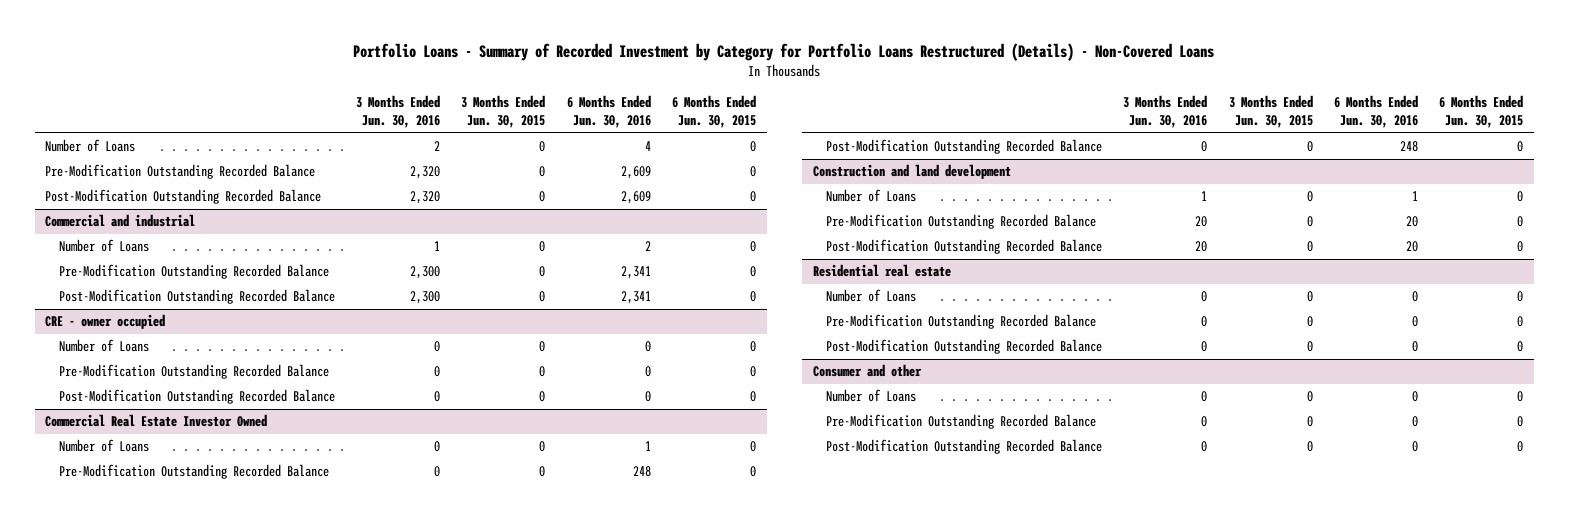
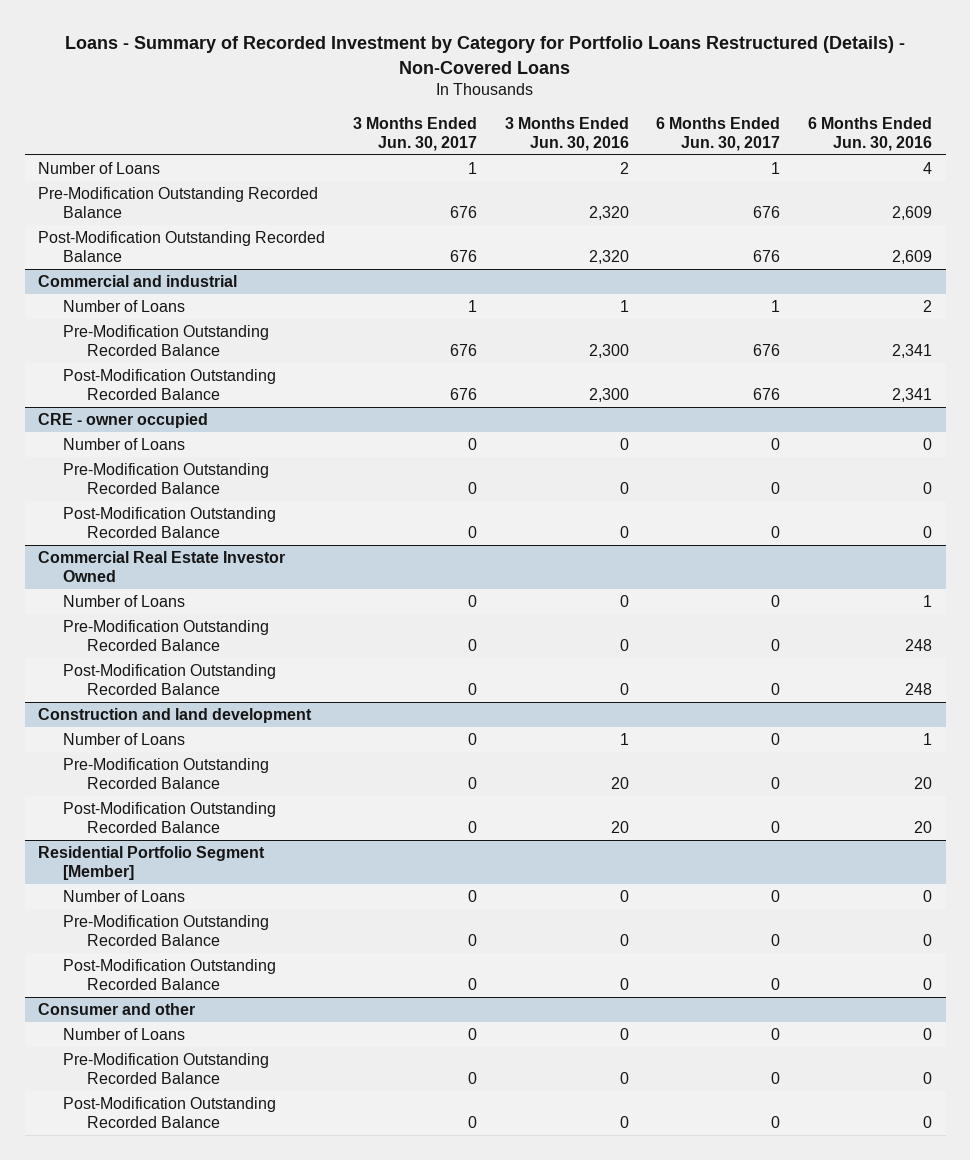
- Portfolio Loans - Summary of Recorded Investment by Category for Portfolio Loans Restructured (Details) - Non-Covered Loans
+ Loans - Summary of Recorded Investment by Category for Portfolio Loans Restructured (Details) - Non-Covered Loans
- | 3 Months Ended Jun. 30, 2016 | 3 Months Ended Jun. 30, 2015 | 6 Months Ended Jun. 30, 2016 | 6 Months Ended Jun. 30, 2015
+ | 3 Months Ended Jun. 30, 2017 | 3 Months Ended Jun. 30, 2016 | 6 Months Ended Jun. 30, 2017 | 6 Months Ended Jun. 30, 2016
- Residential real estate
+ Residential Portfolio Segment [Member]

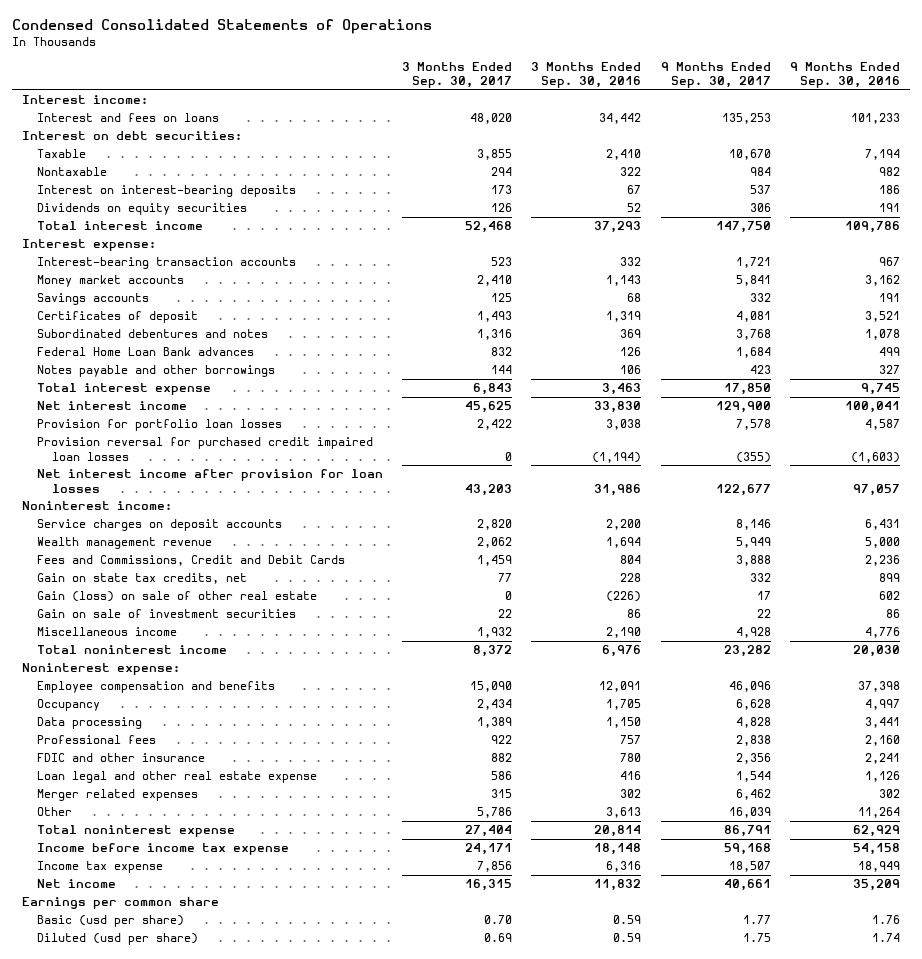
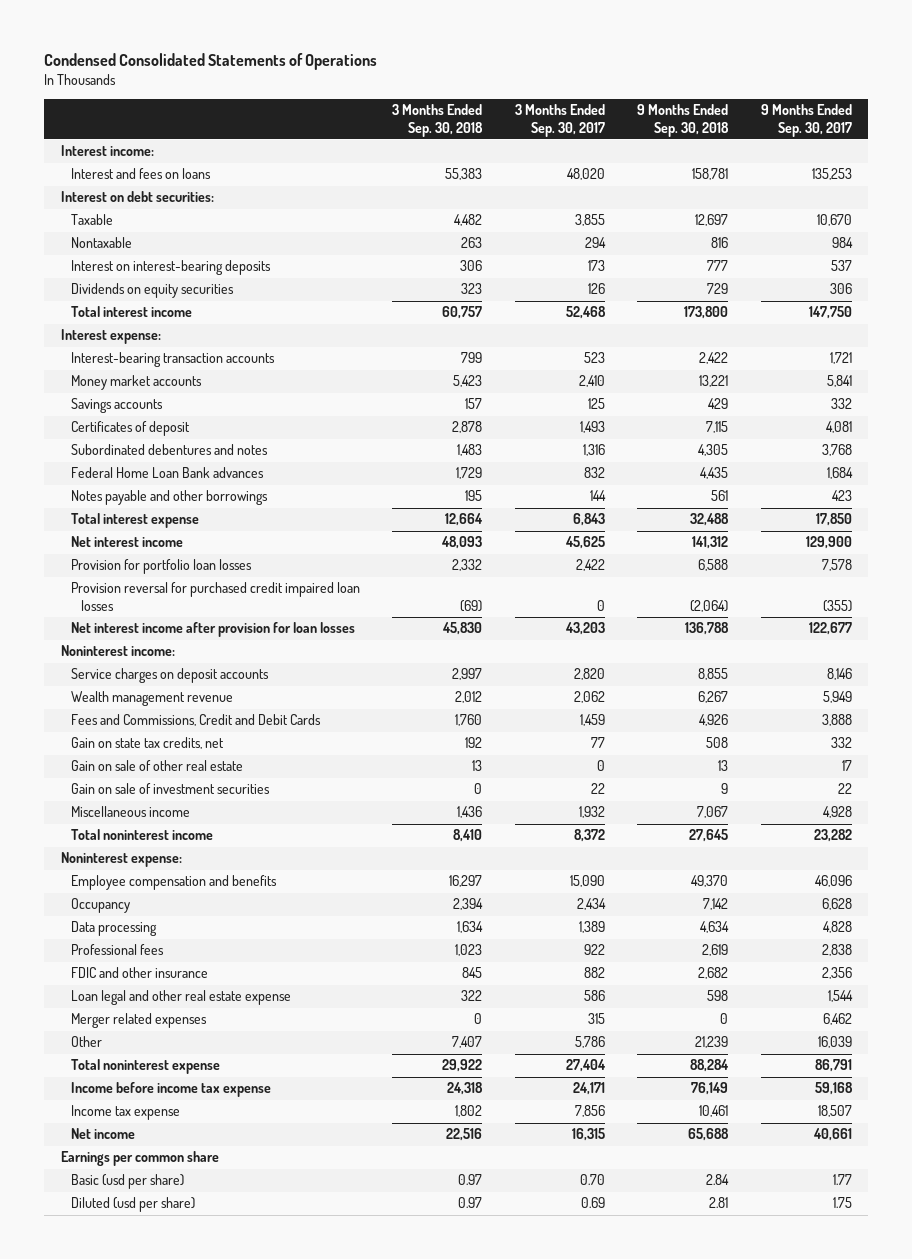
- | 3 Months Ended Sep. 30, 2017 | 3 Months Ended Sep. 30, 2016 | 9 Months Ended Sep. 30, 2017 | 9 Months Ended Sep. 30, 2016
+ | 3 Months Ended Sep. 30, 2018 | 3 Months Ended Sep. 30, 2017 | 9 Months Ended Sep. 30, 2018 | 9 Months Ended Sep. 30, 2017
- Gain (loss) on sale of other real estate | 0 | (226) | 17 | 602
+ Gain on sale of other real estate | 13 | 0 | 13 | 17

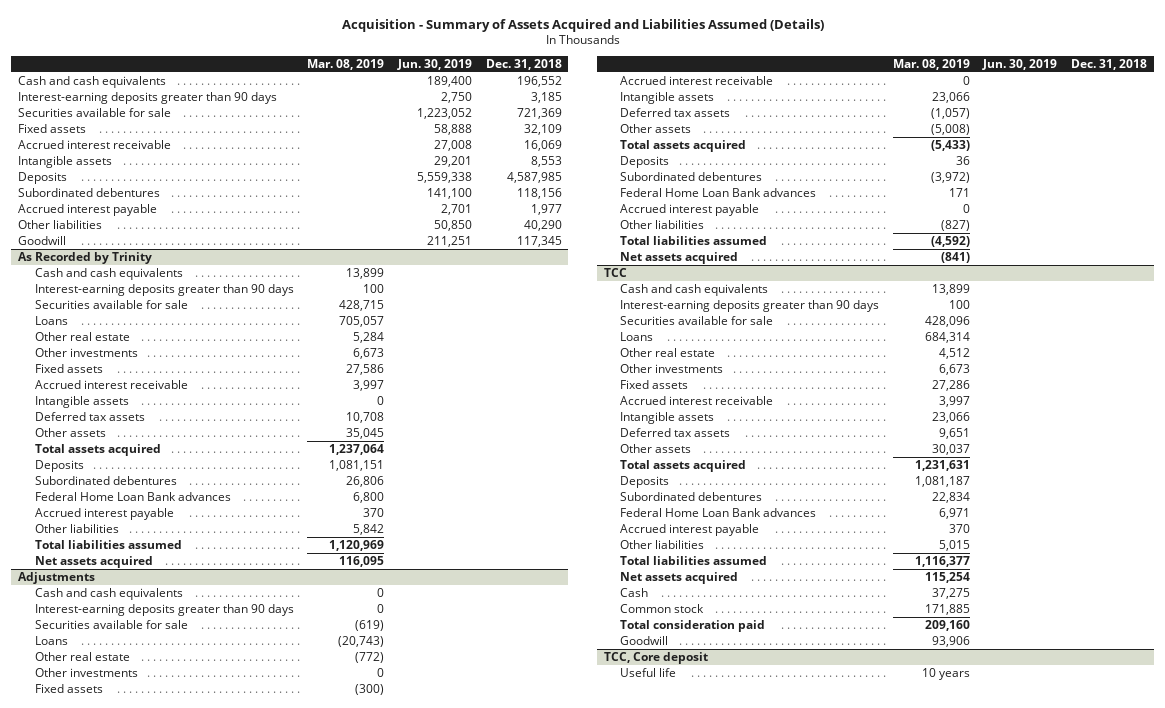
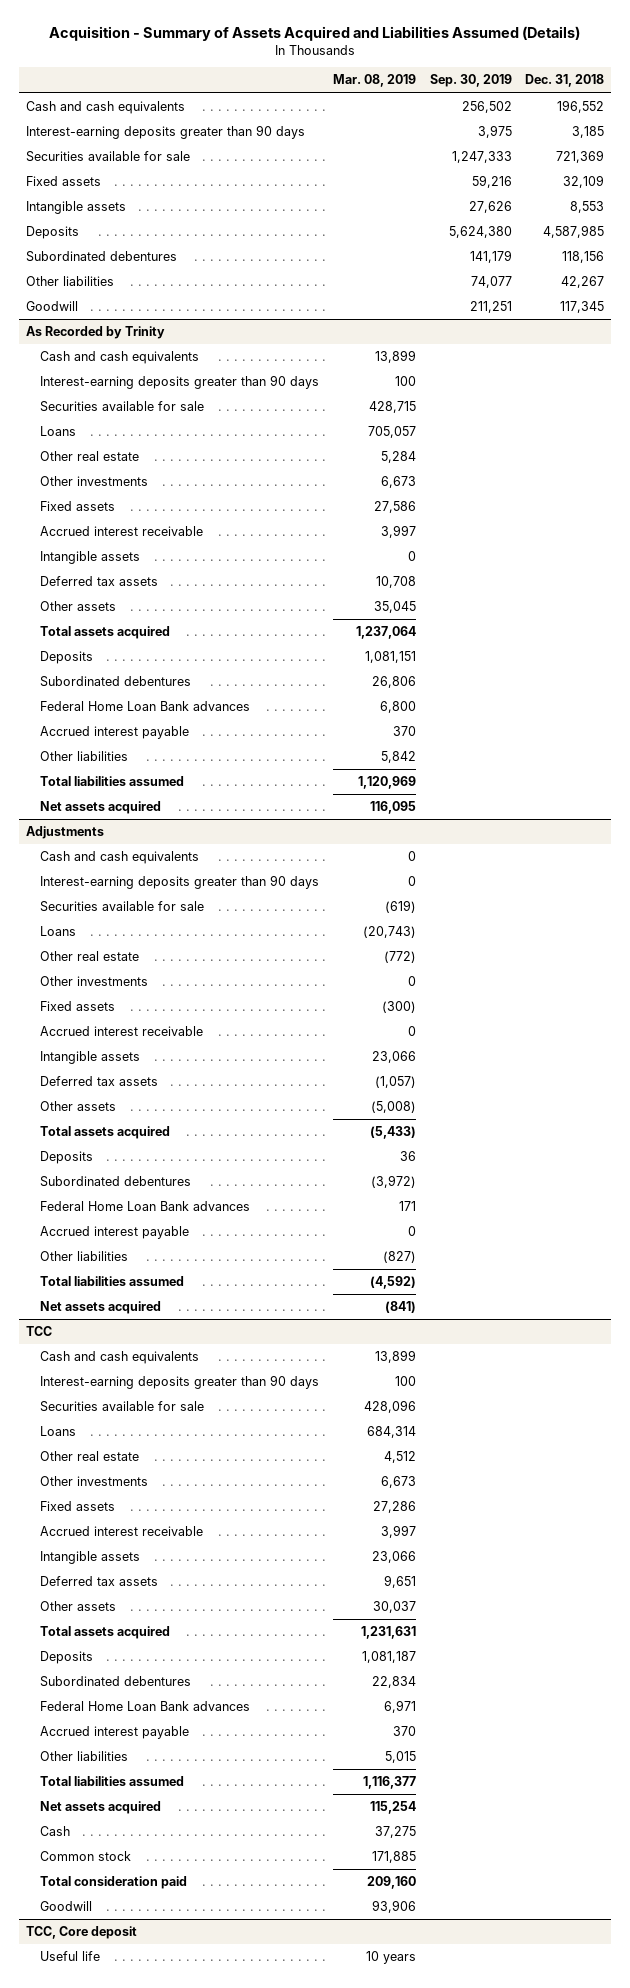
- | Mar. 08, 2019 | Jun. 30, 2019 | Dec. 31, 2018
+ | Mar. 08, 2019 | Sep. 30, 2019 | Dec. 31, 2018
- Accrued interest receivable | | 27,008 | 16,069
- Accrued interest payable | | 2,701 | 1,977
- Other liabilities | | 50,850 | 40,290
+ Other liabilities | | 74,077 | 42,267

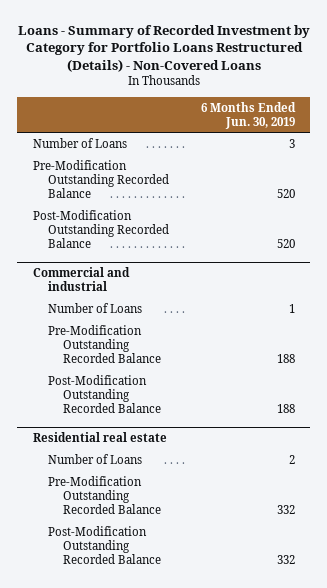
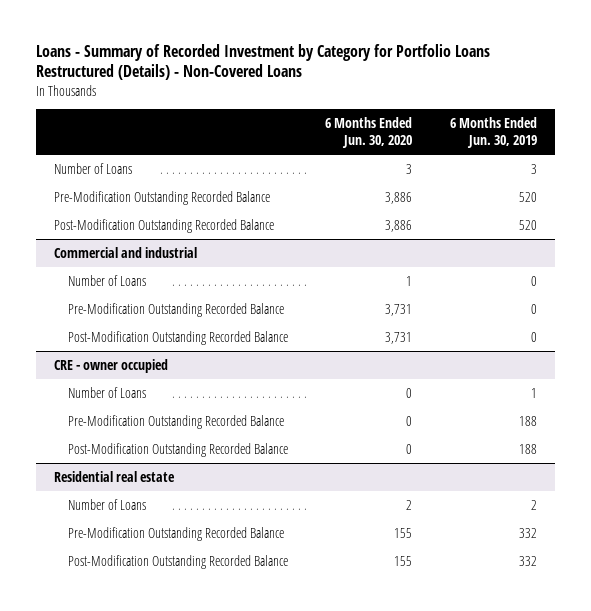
- | 6 Months Ended Jun. 30, 2019
+ | 6 Months Ended Jun. 30, 2020 | 6 Months Ended Jun. 30, 2019
@ Commercial and industrial
+ Number of Loans | 1 | 0
+ Pre-Modification Outstanding Recorded Balance | 3,731 | 0
+ Post-Modification Outstanding Recorded Balance | 3,731 | 0
+ CRE - owner occupied

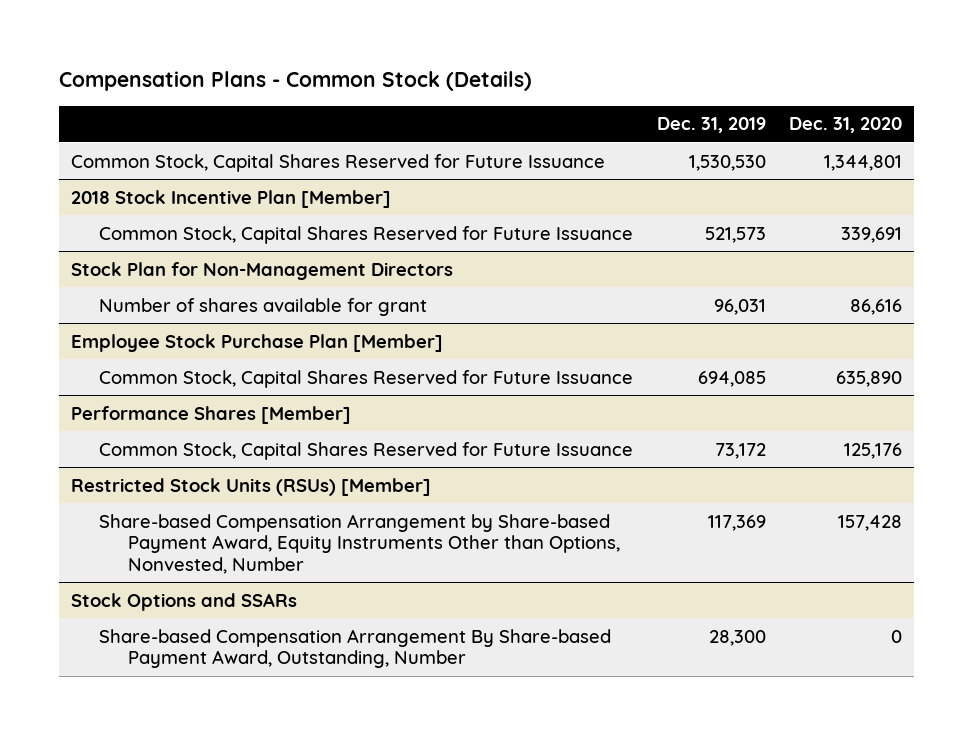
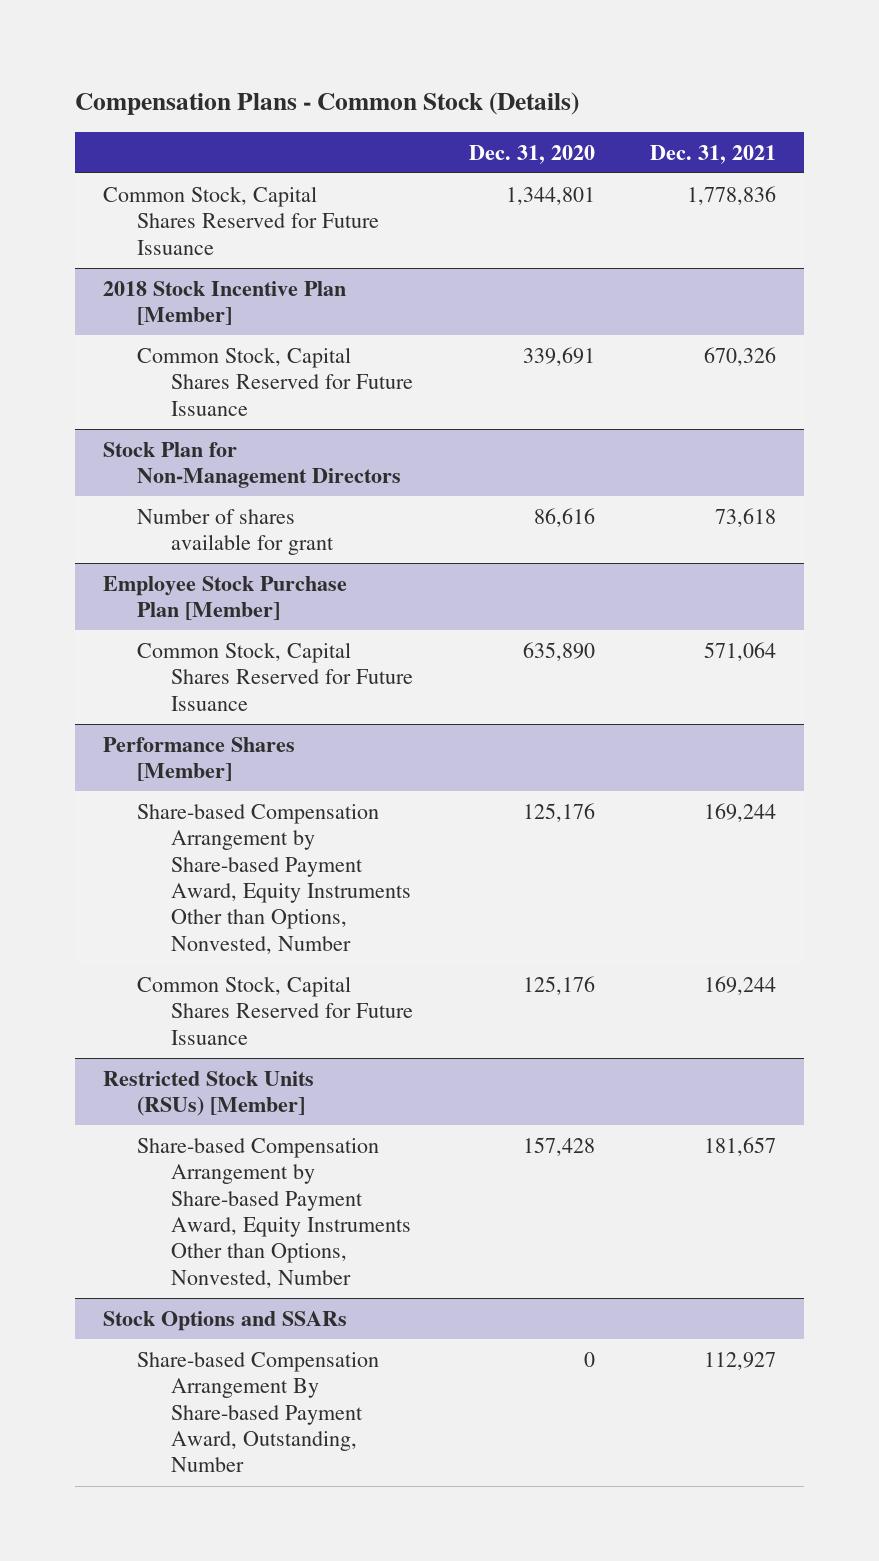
- | Dec. 31, 2019 | Dec. 31, 2020
+ | Dec. 31, 2020 | Dec. 31, 2021
@ Performance Shares [Member]
+ Share-based Compensation Arrangement by Share-based Payment Award, Equity Instruments Other than Options, Nonvested, Number | 125,176 | 169,244

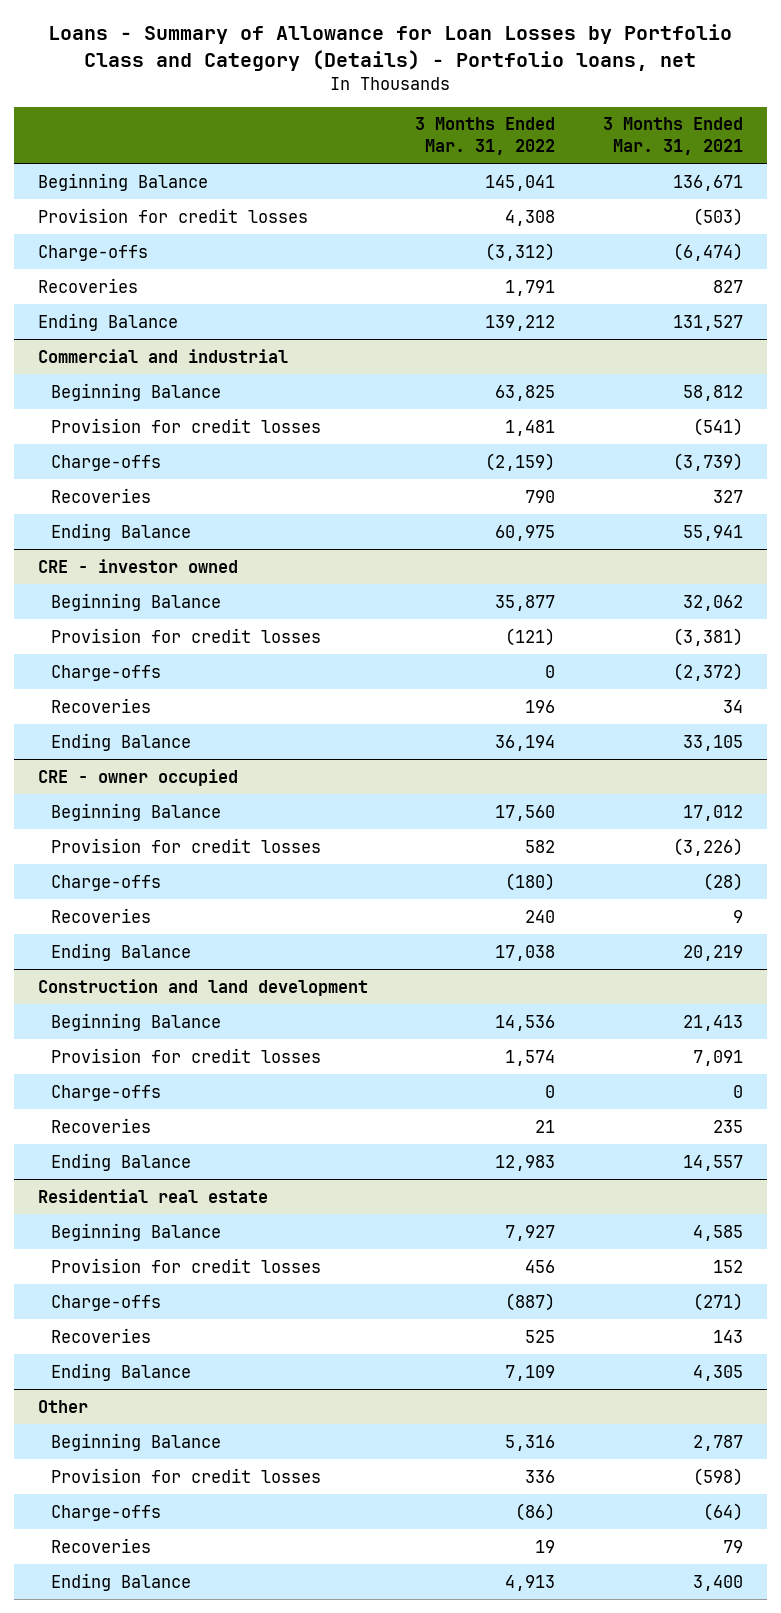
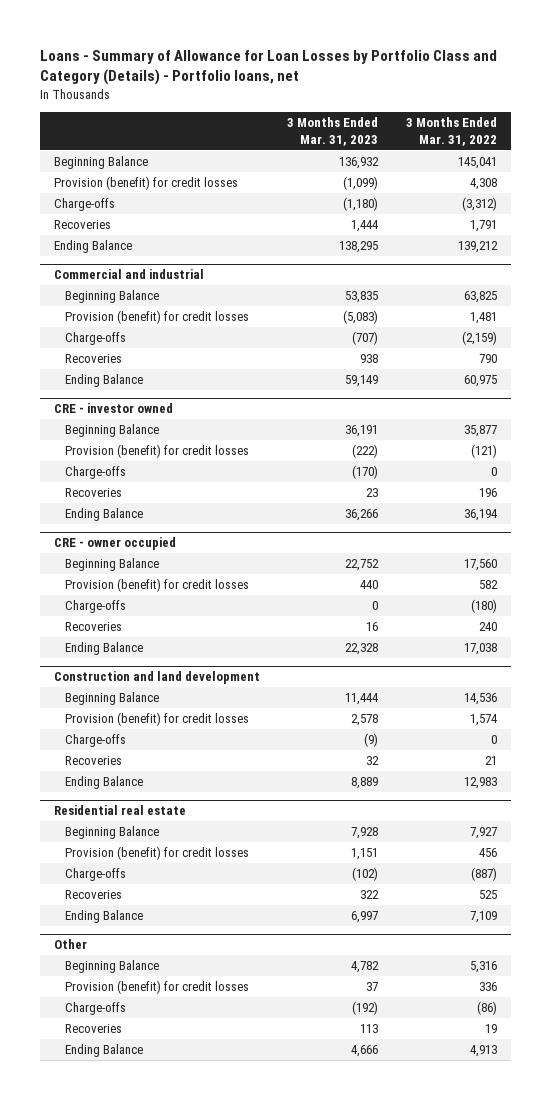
- | 3 Months Ended Mar. 31, 2022 | 3 Months Ended Mar. 31, 2021
+ | 3 Months Ended Mar. 31, 2023 | 3 Months Ended Mar. 31, 2022
- Provision for credit losses | 4,308 | (503)
+ Provision (benefit) for credit losses | (1,099) | 4,308
@ Commercial and industrial
- Provision for credit losses | 1,481 | (541)
+ Provision (benefit) for credit losses | (5,083) | 1,481
@ CRE - investor owned
- Provision for credit losses | (121) | (3,381)
+ Provision (benefit) for credit losses | (222) | (121)
@ CRE - owner occupied
- Provision for credit losses | 582 | (3,226)
+ Provision (benefit) for credit losses | 440 | 582
@ Construction and land development
- Provision for credit losses | 1,574 | 7,091
+ Provision (benefit) for credit losses | 2,578 | 1,574
@ Residential real estate
- Provision for credit losses | 456 | 152
+ Provision (benefit) for credit losses | 1,151 | 456
@ Other
- Provision for credit losses | 336 | (598)
+ Provision (benefit) for credit losses | 37 | 336

